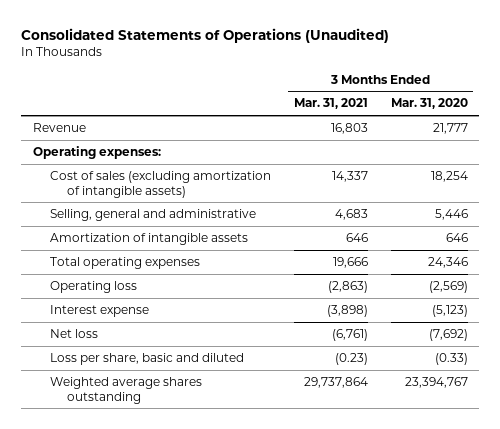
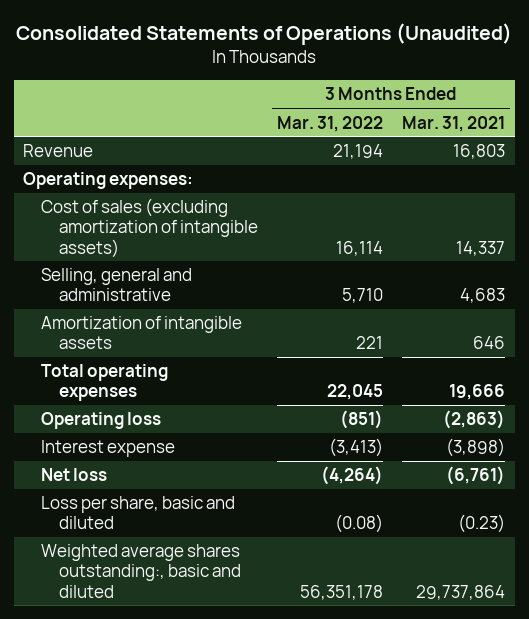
- | 3 Months Ended Mar. 31, 2021 | 3 Months Ended Mar. 31, 2020
+ | 3 Months Ended Mar. 31, 2022 | 3 Months Ended Mar. 31, 2021
- Weighted average shares outstanding | 29,737,864 | 23,394,767
+ Weighted average shares outstanding:, basic and diluted | 56,351,178 | 29,737,864

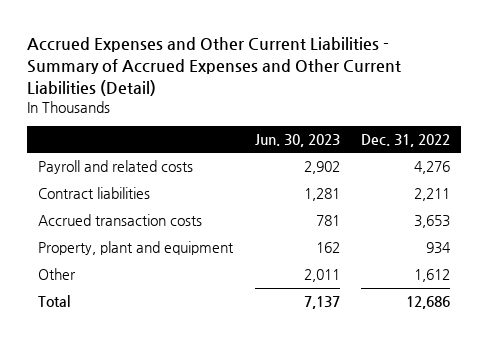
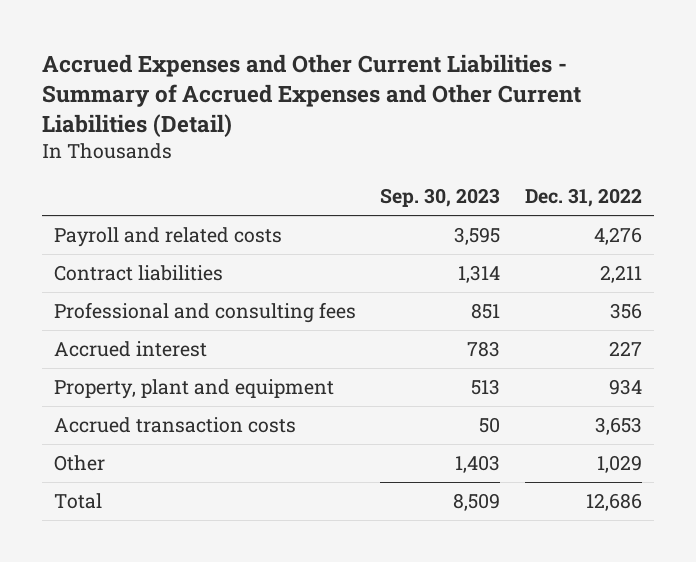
- | Jun. 30, 2023 | Dec. 31, 2022
+ | Sep. 30, 2023 | Dec. 31, 2022
+ Professional and consulting fees | 851 | 356
+ Accrued interest | 783 | 227
- Other | 2,011 | 1,612
moved down: Accrued transaction costs | 50 | 3,653
+ Other | 1,403 | 1,029

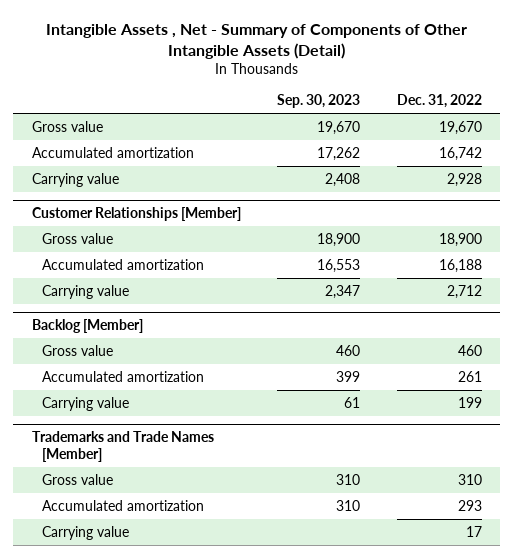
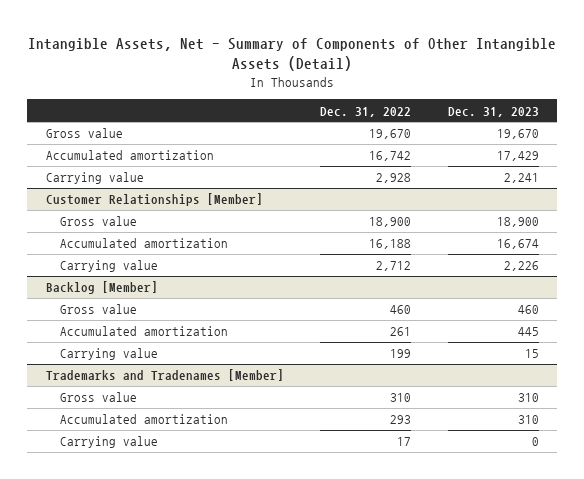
- Intangible Assets , Net - Summary of Components of Other Intangible Assets (Detail)
+ Intangible Assets, Net - Summary of Components of Other Intangible Assets (Detail)
- | Sep. 30, 2023 | Dec. 31, 2022
+ | Dec. 31, 2022 | Dec. 31, 2023
- Trademarks and Trade Names [Member]
+ Trademarks and Tradenames [Member]

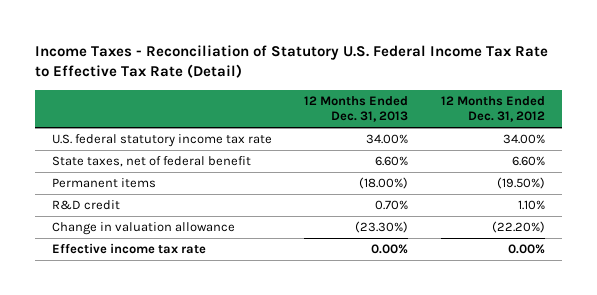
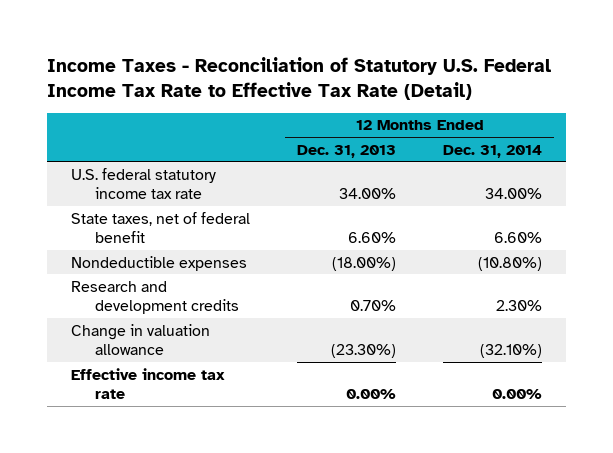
- | 12 Months Ended Dec. 31, 2013 | 12 Months Ended Dec. 31, 2012
+ | 12 Months Ended Dec. 31, 2013 | 12 Months Ended Dec. 31, 2014
- Permanent items | (18.00%) | (19.50%)
- R&D credit | 0.70% | 1.10%
+ Nondeductible expenses | (18.00%) | (10.80%)
+ Research and development credits | 0.70% | 2.30%

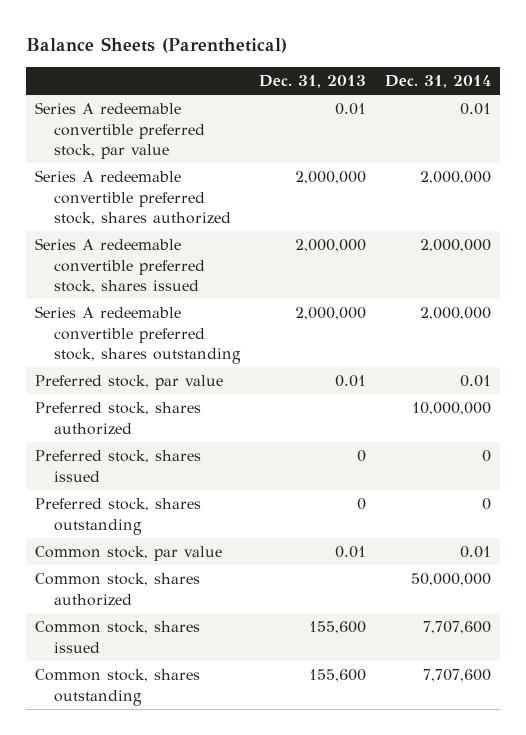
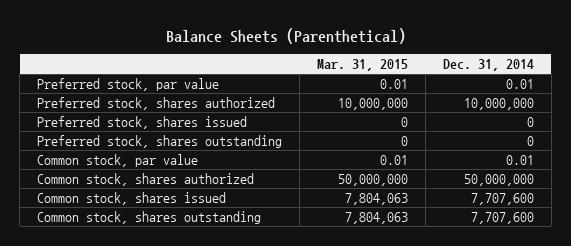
- | Dec. 31, 2013 | Dec. 31, 2014
+ | Mar. 31, 2015 | Dec. 31, 2014
- Series A redeemable convertible preferred stock, par value | 0.01 | 0.01
- Series A redeemable convertible preferred stock, shares authorized | 2,000,000 | 2,000,000
- Series A redeemable convertible preferred stock, shares issued | 2,000,000 | 2,000,000
- Series A redeemable convertible preferred stock, shares outstanding | 2,000,000 | 2,000,000

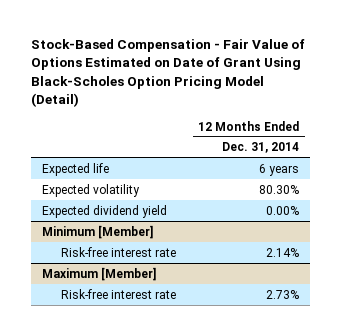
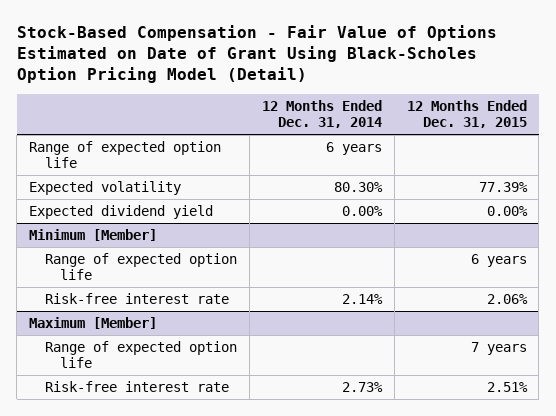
- | 12 Months Ended Dec. 31, 2014
+ | 12 Months Ended Dec. 31, 2014 | 12 Months Ended Dec. 31, 2015
- Expected life | 6 years
+ Range of expected option life | 6 years |
@ Minimum [Member]
+ Range of expected option life | | 6 years
@ Maximum [Member]
+ Range of expected option life | | 7 years

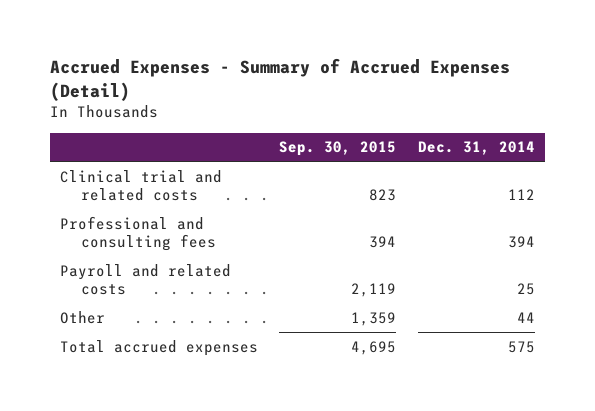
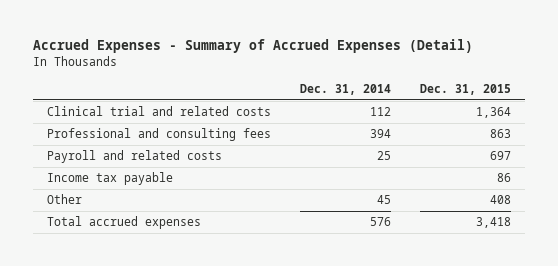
- | Sep. 30, 2015 | Dec. 31, 2014
+ | Dec. 31, 2014 | Dec. 31, 2015
- Other | 1,359 | 44
- Total accrued expenses | 4,695 | 575
+ Income tax payable | | 86
+ Other | 45 | 408
+ Total accrued expenses | 576 | 3,418

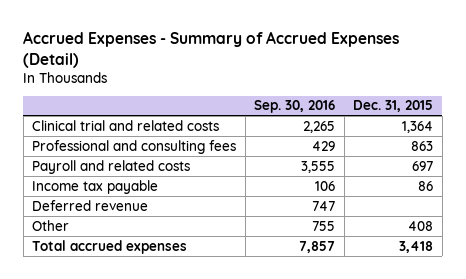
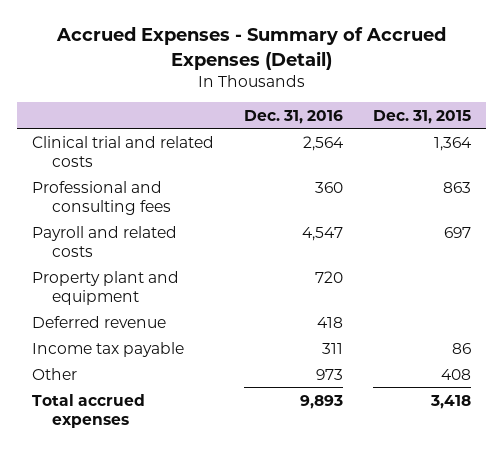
- | Sep. 30, 2016 | Dec. 31, 2015
+ | Dec. 31, 2016 | Dec. 31, 2015
+ Property plant and equipment | 720 |
moved down: Income tax payable | 311 | 86

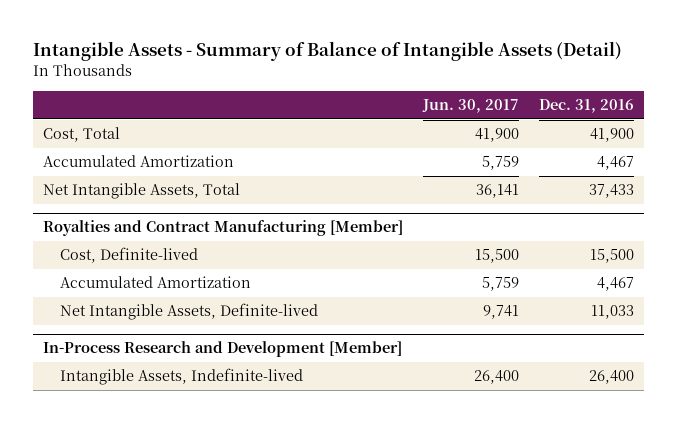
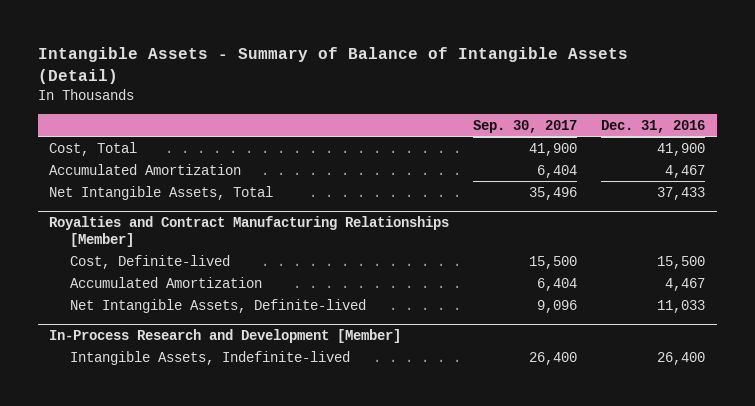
- | Jun. 30, 2017 | Dec. 31, 2016
+ | Sep. 30, 2017 | Dec. 31, 2016
- Royalties and Contract Manufacturing [Member]
+ Royalties and Contract Manufacturing Relationships [Member]

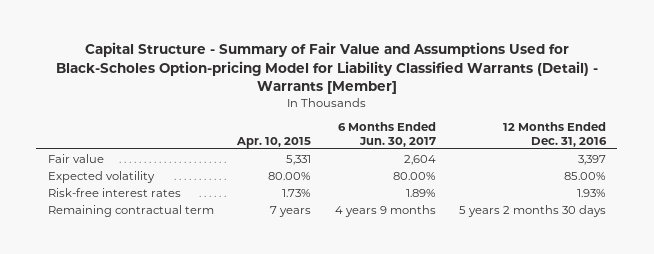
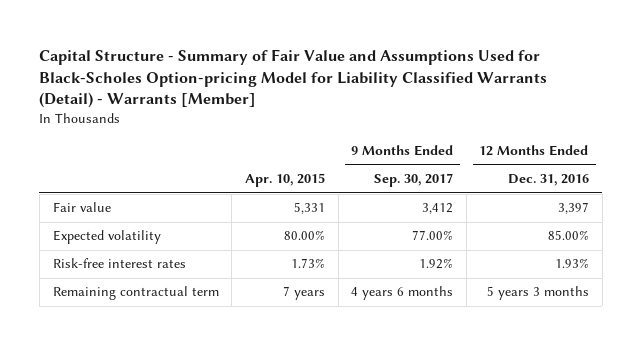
- | Apr. 10, 2015 | 6 Months Ended Jun. 30, 2017 | 12 Months Ended Dec. 31, 2016
+ | Apr. 10, 2015 | 9 Months Ended Sep. 30, 2017 | 12 Months Ended Dec. 31, 2016
- Remaining contractual term | 7 years | 4 years 9 months | 5 years 2 months 30 days
+ Remaining contractual term | 7 years | 4 years 6 months | 5 years 3 months

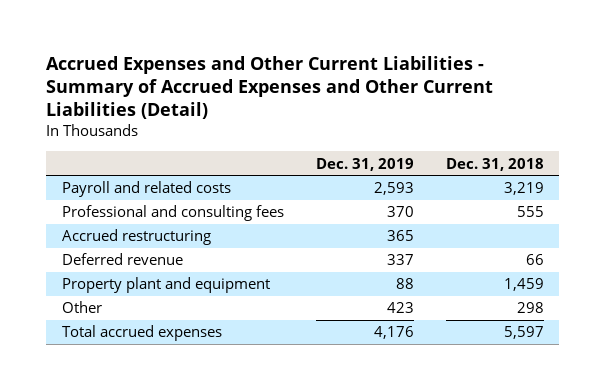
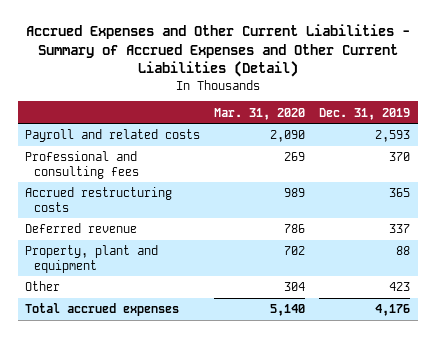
- | Dec. 31, 2019 | Dec. 31, 2018
+ | Mar. 31, 2020 | Dec. 31, 2019
- Accrued restructuring | 365 |
+ Accrued restructuring costs | 989 | 365
- Property plant and equipment | 88 | 1,459
+ Property, plant and equipment | 702 | 88

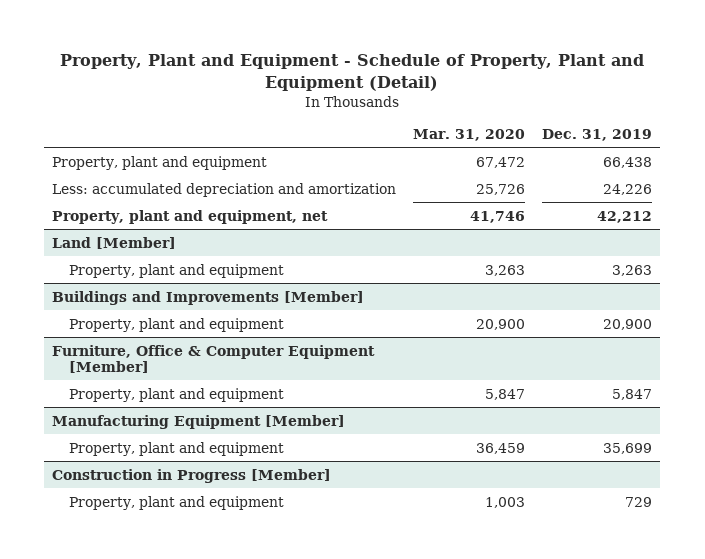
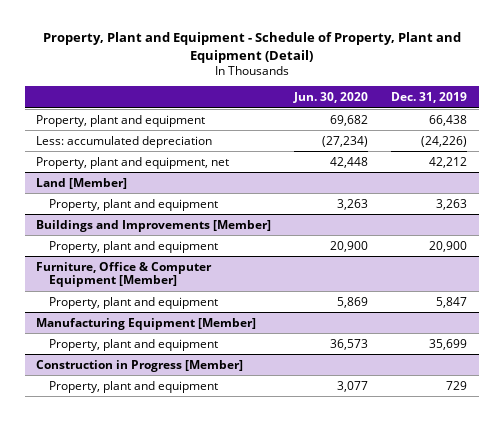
- | Mar. 31, 2020 | Dec. 31, 2019
+ | Jun. 30, 2020 | Dec. 31, 2019
- Less: accumulated depreciation and amortization | 25,726 | 24,226
+ Less: accumulated depreciation | (27,234) | (24,226)

